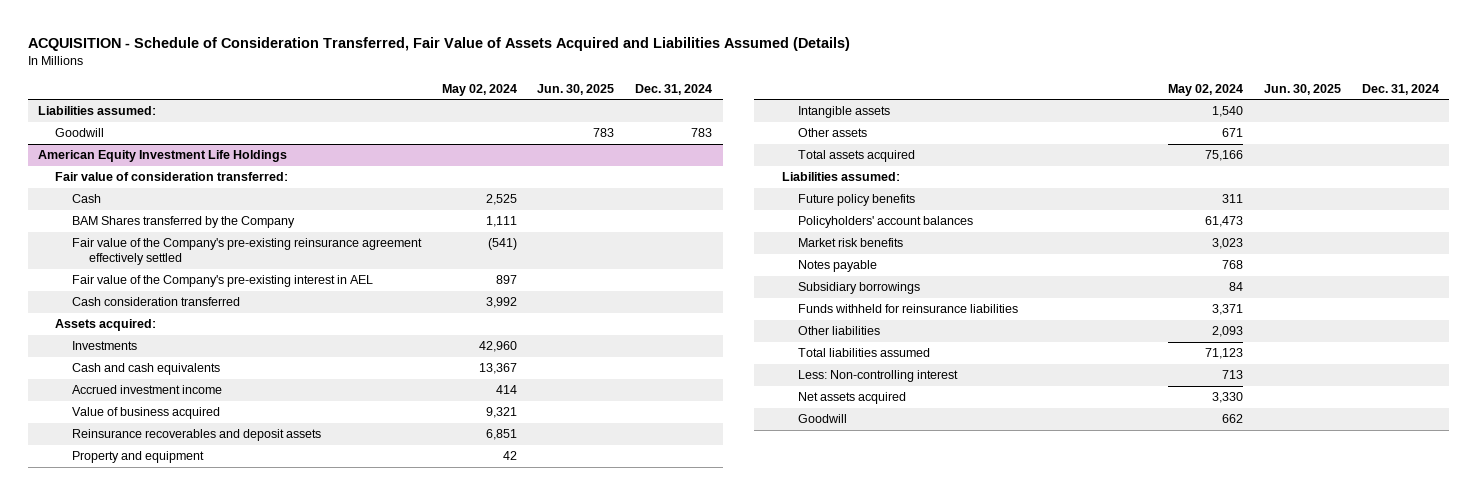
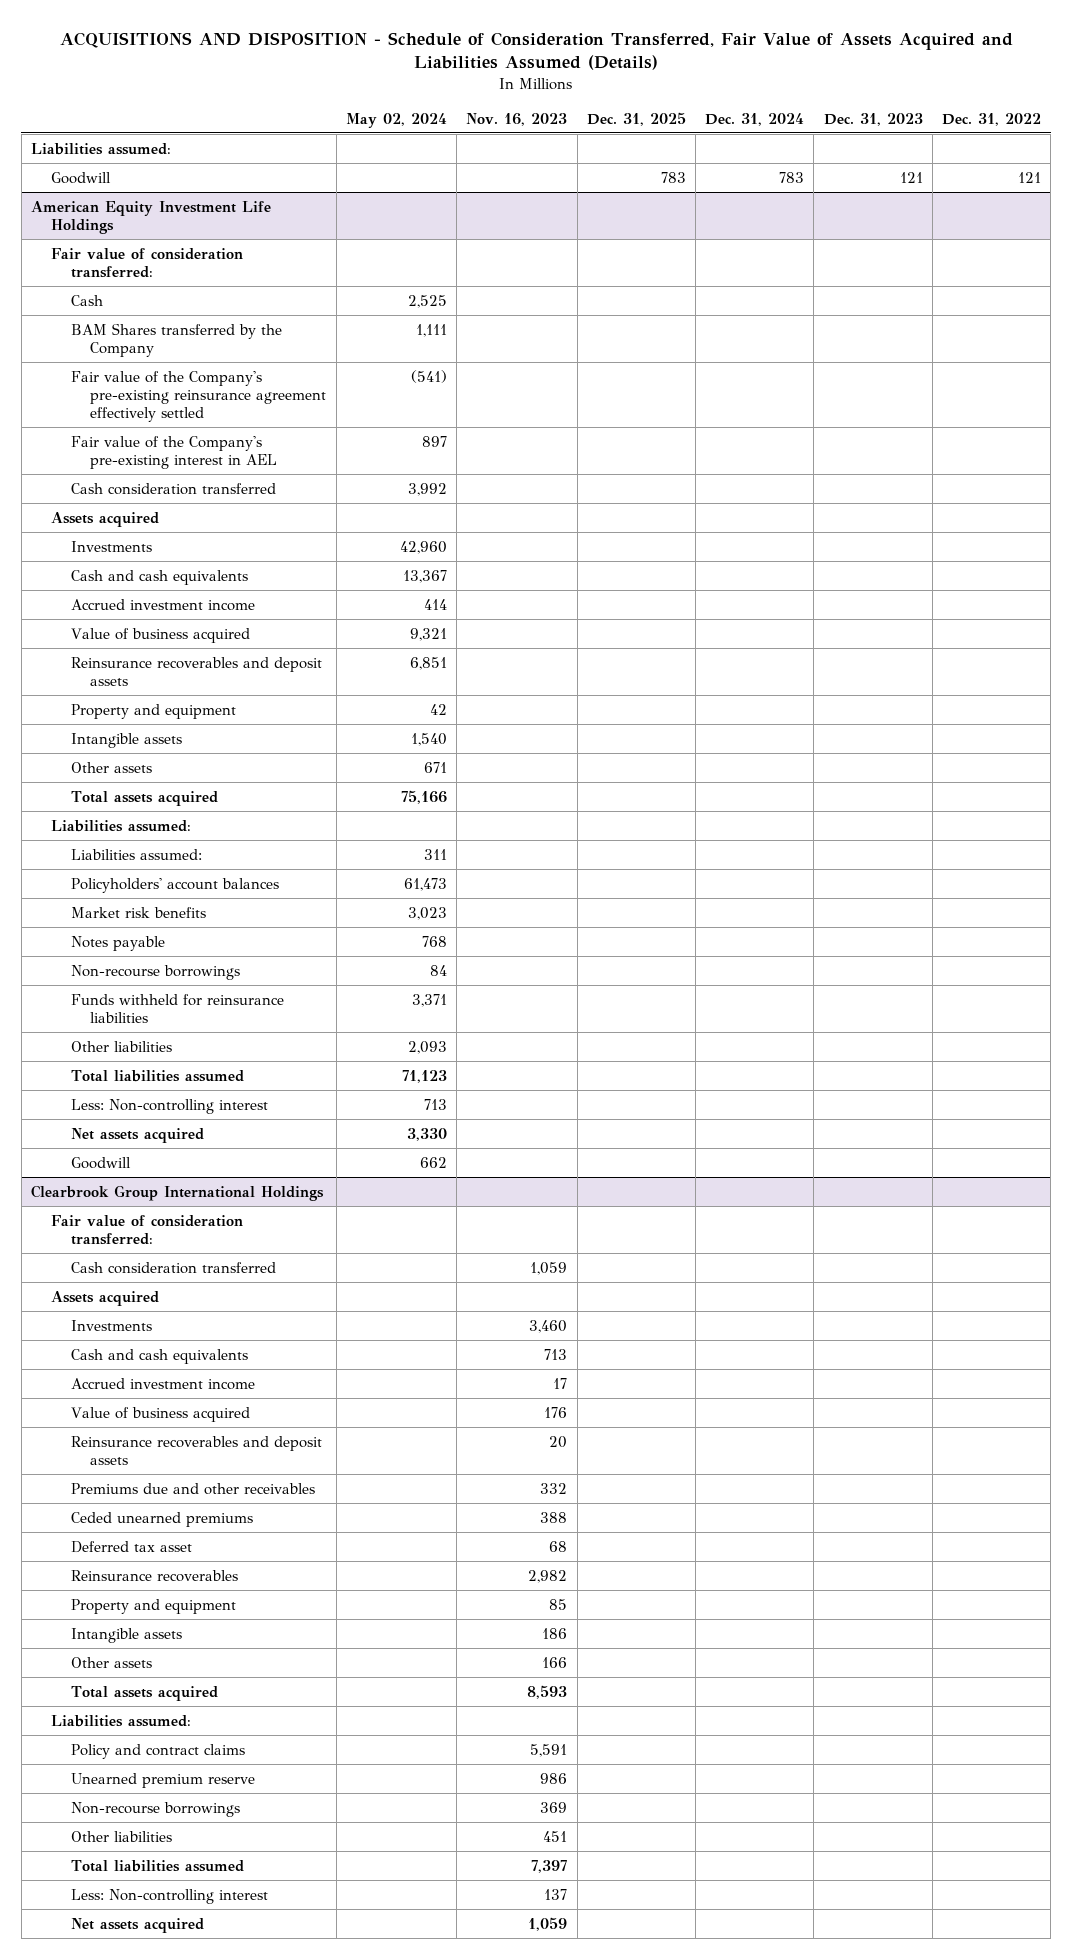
- ACQUISITION - Schedule of Consideration Transferred, Fair Value of Assets Acquired and Liabilities Assumed (Details)
+ ACQUISITIONS AND DISPOSITION - Schedule of Consideration Transferred, Fair Value of Assets Acquired and Liabilities Assumed (Details)
- | May 02, 2024 | Jun. 30, 2025 | Dec. 31, 2024
+ | May 02, 2024 | Nov. 16, 2023 | Dec. 31, 2025 | Dec. 31, 2024 | Dec. 31, 2023 | Dec. 31, 2022
@ American Equity Investment Life Holdings
- Assets acquired:
+ Assets acquired
- Future policy benefits | 311 | |
+ Liabilities assumed: | 311 | | | | |
- Subsidiary borrowings | 84 | |
+ Non-recourse borrowings | 84 | | | | |
+ Clearbrook Group International Holdings
+ Fair value of consideration transferred:
+ Cash consideration transferred | | 1,059 | | | |
+ Assets acquired
+ Investments | | 3,460 | | | |
+ Cash and cash equivalents | | 713 | | | |
+ Accrued investment income | | 17 | | | |
+ Value of business acquired | | 176 | | | |
+ Reinsurance recoverables and deposit assets | | 20 | | | |
+ Premiums due and other receivables | | 332 | | | |
+ Ceded unearned premiums | | 388 | | | |
+ Deferred tax asset | | 68 | | | |
+ Reinsurance recoverables | | 2,982 | | | |
+ Property and equipment | | 85 | | | |
+ Intangible assets | | 186 | | | |
+ Other assets | | 166 | | | |
+ Total assets acquired | | 8,593 | | | |
+ Liabilities assumed:
+ Policy and contract claims | | 5,591 | | | |
+ Unearned premium reserve | | 986 | | | |
+ Non-recourse borrowings | | 369 | | | |
+ Other liabilities | | 451 | | | |
+ Total liabilities assumed | | 7,397 | | | |
+ Less: Non-controlling interest | | 137 | | | |
+ Net assets acquired | | 1,059 | | | |

